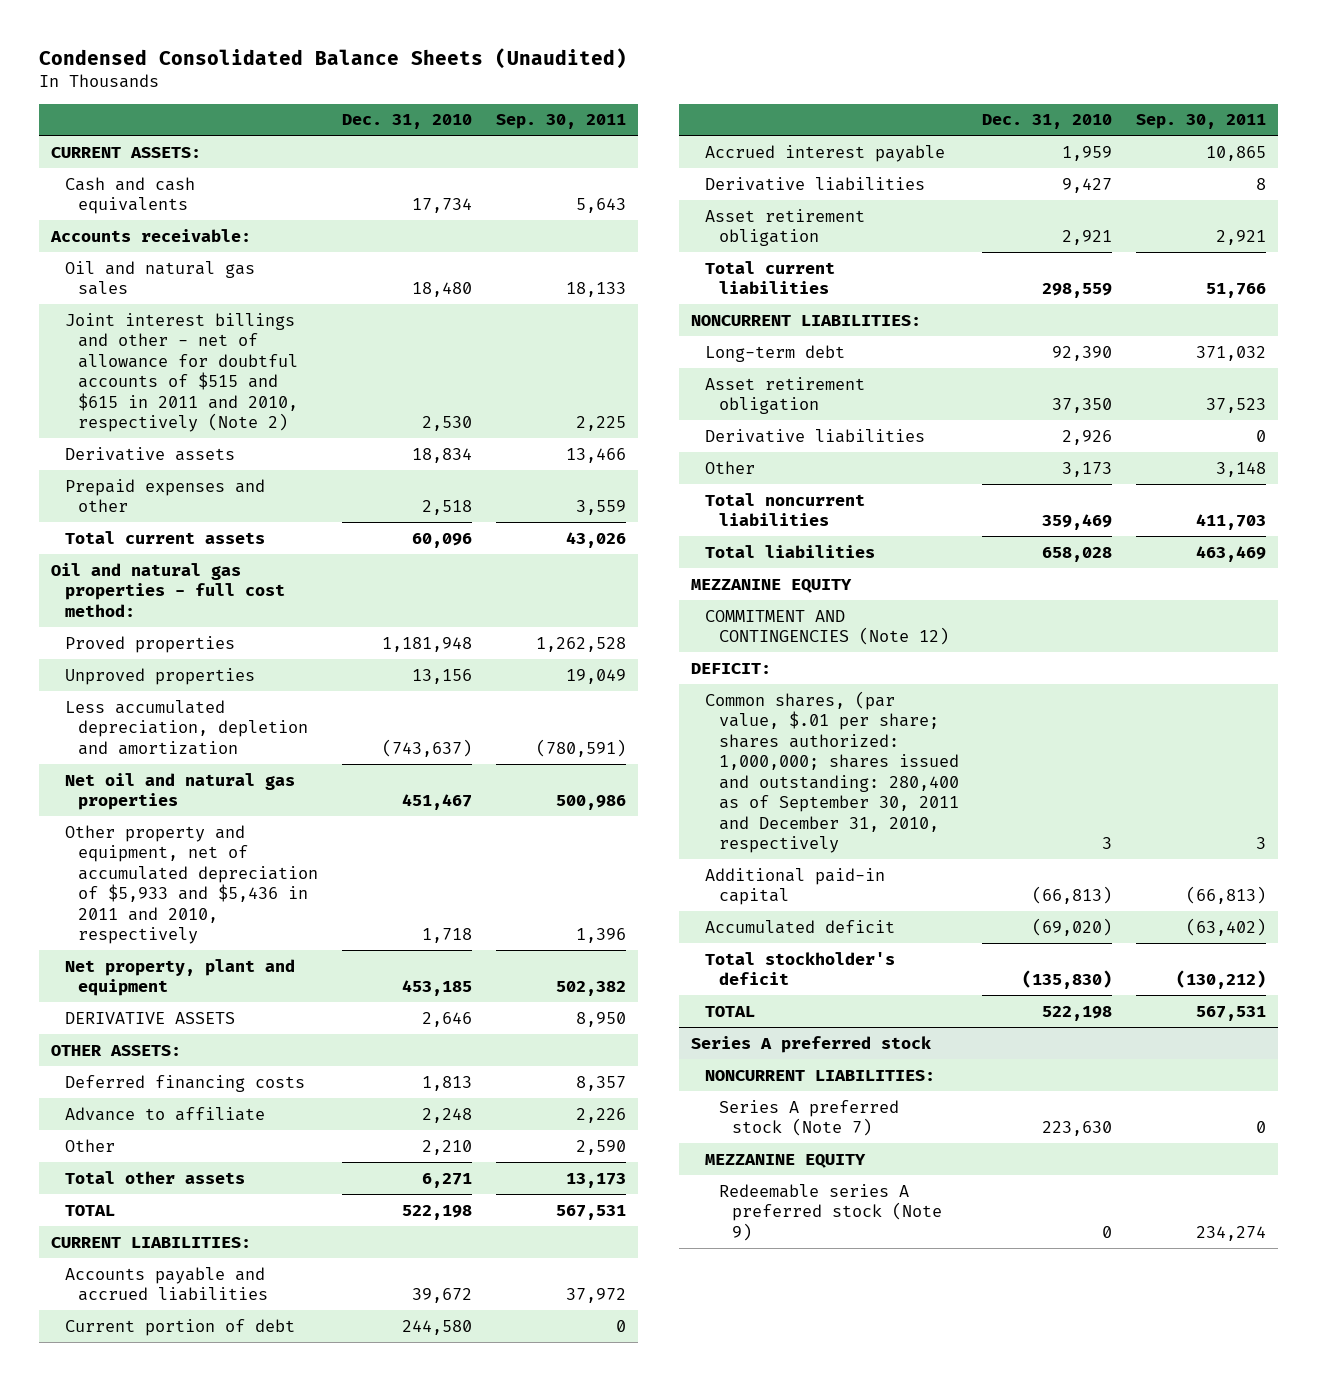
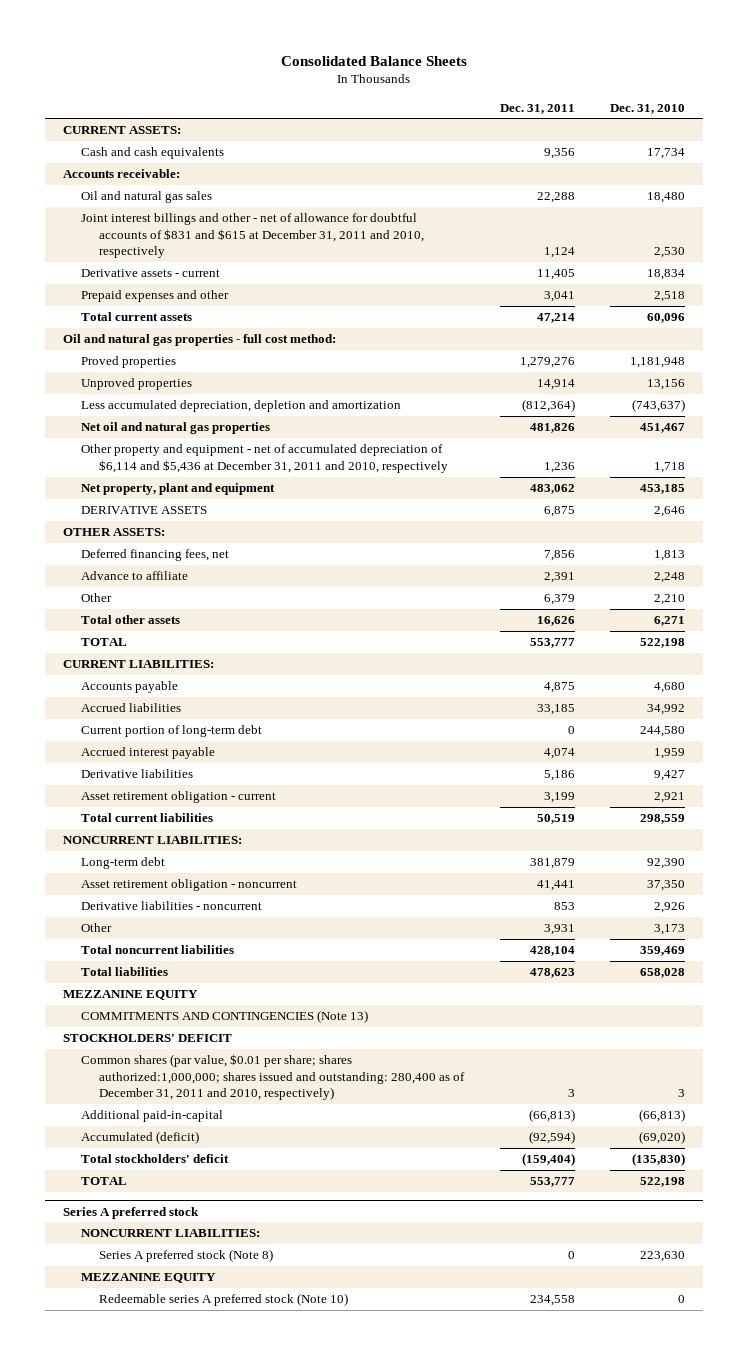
- Condensed Consolidated Balance Sheets (Unaudited)
+ Consolidated Balance Sheets
- | Dec. 31, 2010 | Sep. 30, 2011
+ | Dec. 31, 2011 | Dec. 31, 2010
- Joint interest billings and other - net of allowance for doubtful accounts of $515 and $615 in 2011 and 2010, respectively (Note 2) | 2,530 | 2,225
- Derivative assets | 18,834 | 13,466
+ Joint interest billings and other - net of allowance for doubtful accounts of $831 and $615 at December 31, 2011 and 2010, respectively | 1,124 | 2,530
+ Derivative assets - current | 11,405 | 18,834
- Other property and equipment, net of accumulated depreciation of $5,933 and $5,436 in 2011 and 2010, respectively | 1,718 | 1,396
+ Other property and equipment - net of accumulated depreciation of $6,114 and $5,436 at December 31, 2011 and 2010, respectively | 1,236 | 1,718
- Deferred financing costs | 1,813 | 8,357
+ Deferred financing fees, net | 7,856 | 1,813
- Accounts payable and accrued liabilities | 39,672 | 37,972
- Current portion of debt | 244,580 | 0
+ Accounts payable | 4,875 | 4,680
+ Accrued liabilities | 33,185 | 34,992
+ Current portion of long-term debt | 0 | 244,580
- Asset retirement obligation | 2,921 | 2,921
+ Asset retirement obligation - current | 3,199 | 2,921
- Asset retirement obligation | 37,350 | 37,523
- Derivative liabilities | 2,926 | 0
+ Asset retirement obligation - noncurrent | 41,441 | 37,350
+ Derivative liabilities - noncurrent | 853 | 2,926
- COMMITMENT AND CONTINGENCIES (Note 12)
- DEFICIT:
- Common shares, (par value, $.01 per share; shares authorized: 1,000,000; shares issued and outstanding: 280,400 as of September 30, 2011 and December 31, 2010, respectively | 3 | 3
- Additional paid-in capital | (66,813) | (66,813)
- Accumulated deficit | (69,020) | (63,402)
- Total stockholder's deficit | (135,830) | (130,212)
+ COMMITMENTS AND CONTINGENCIES (Note 13)
+ STOCKHOLDERS' DEFICIT
+ Common shares (par value, $0.01 per share; shares authorized:1,000,000; shares issued and outstanding: 280,400 as of December 31, 2011 and 2010, respectively) | 3 | 3
+ Additional paid-in-capital | (66,813) | (66,813)
+ Accumulated (deficit) | (92,594) | (69,020)
+ Total stockholders' deficit | (159,404) | (135,830)
@ Series A preferred stock
- Series A preferred stock (Note 7) | 223,630 | 0
+ Series A preferred stock (Note 8) | 0 | 223,630
- Redeemable series A preferred stock (Note 9) | 0 | 234,274
+ Redeemable series A preferred stock (Note 10) | 234,558 | 0

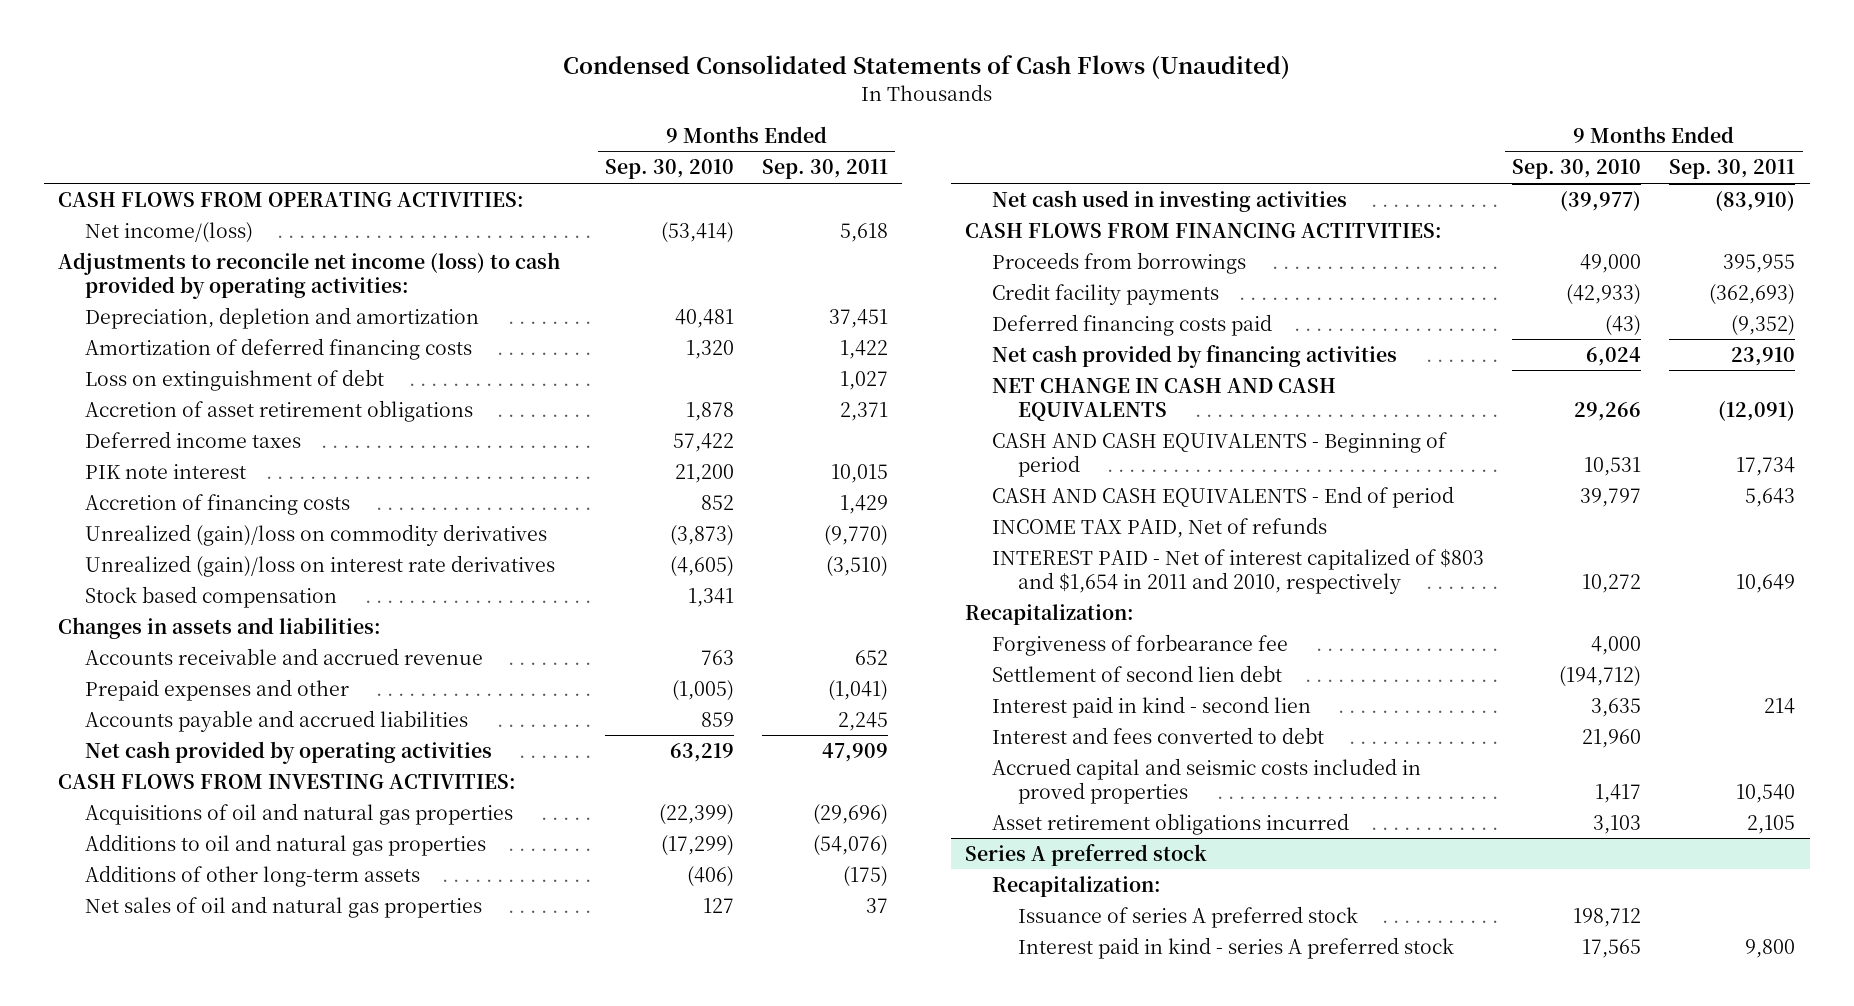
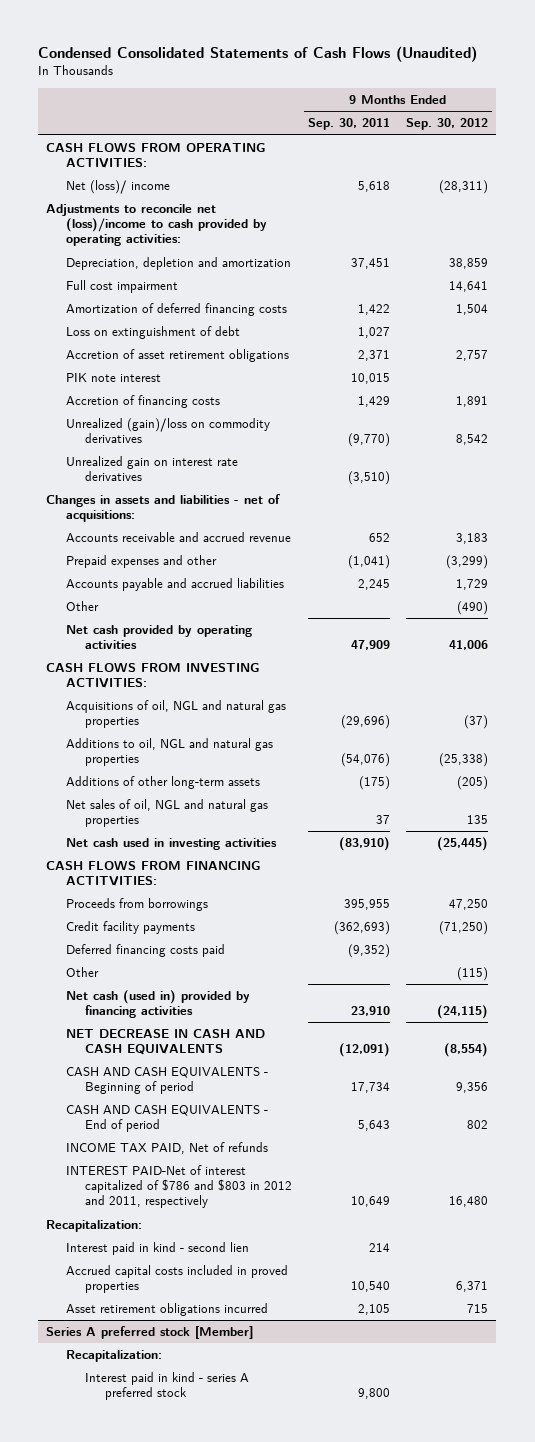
- | 9 Months Ended Sep. 30, 2010 | 9 Months Ended Sep. 30, 2011
+ | 9 Months Ended Sep. 30, 2011 | 9 Months Ended Sep. 30, 2012
- Net income/(loss) | (53,414) | 5,618
- Adjustments to reconcile net income (loss) to cash provided by operating activities:
+ Net (loss)/ income | 5,618 | (28,311)
+ Adjustments to reconcile net (loss)/income to cash provided by operating activities:
+ Full cost impairment | | 14,641
- Deferred income taxes | 57,422 |
- Unrealized (gain)/loss on interest rate derivatives | (4,605) | (3,510)
- Stock based compensation | 1,341 |
- Changes in assets and liabilities:
+ Unrealized gain on interest rate derivatives | (3,510) |
+ Changes in assets and liabilities - net of acquisitions:
+ Other | | (490)
- Acquisitions of oil and natural gas properties | (22,399) | (29,696)
- Additions to oil and natural gas properties | (17,299) | (54,076)
+ Acquisitions of oil, NGL and natural gas properties | (29,696) | (37)
+ Additions to oil, NGL and natural gas properties | (54,076) | (25,338)
- Net sales of oil and natural gas properties | 127 | 37
+ Net sales of oil, NGL and natural gas properties | 37 | 135
- Net cash provided by financing activities | 6,024 | 23,910
- NET CHANGE IN CASH AND CASH EQUIVALENTS | 29,266 | (12,091)
+ Other | | (115)
+ Net cash (used in) provided by financing activities | 23,910 | (24,115)
+ NET DECREASE IN CASH AND CASH EQUIVALENTS | (12,091) | (8,554)
- INTEREST PAID - Net of interest capitalized of $803 and $1,654 in 2011 and 2010, respectively | 10,272 | 10,649
+ INTEREST PAID-Net of interest capitalized of $786 and $803 in 2012 and 2011, respectively | 10,649 | 16,480
- Forgiveness of forbearance fee | 4,000 |
- Settlement of second lien debt | (194,712) |
- Interest and fees converted to debt | 21,960 |
- Accrued capital and seismic costs included in proved properties | 1,417 | 10,540
+ Accrued capital costs included in proved properties | 10,540 | 6,371
- Series A preferred stock
+ Series A preferred stock [Member]
- Issuance of series A preferred stock | 198,712 |

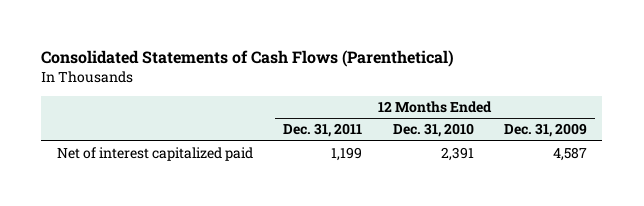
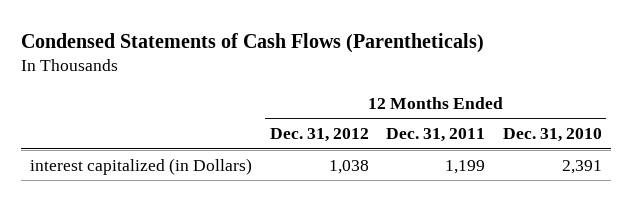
- Consolidated Statements of Cash Flows (Parenthetical)
+ Condensed Statements of Cash Flows (Parentheticals)
- | 12 Months Ended Dec. 31, 2011 | 12 Months Ended Dec. 31, 2010 | 12 Months Ended Dec. 31, 2009
+ | 12 Months Ended Dec. 31, 2012 | 12 Months Ended Dec. 31, 2011 | 12 Months Ended Dec. 31, 2010
- Net of interest capitalized paid | 1,199 | 2,391 | 4,587
+ interest capitalized (in Dollars) | 1,038 | 1,199 | 2,391

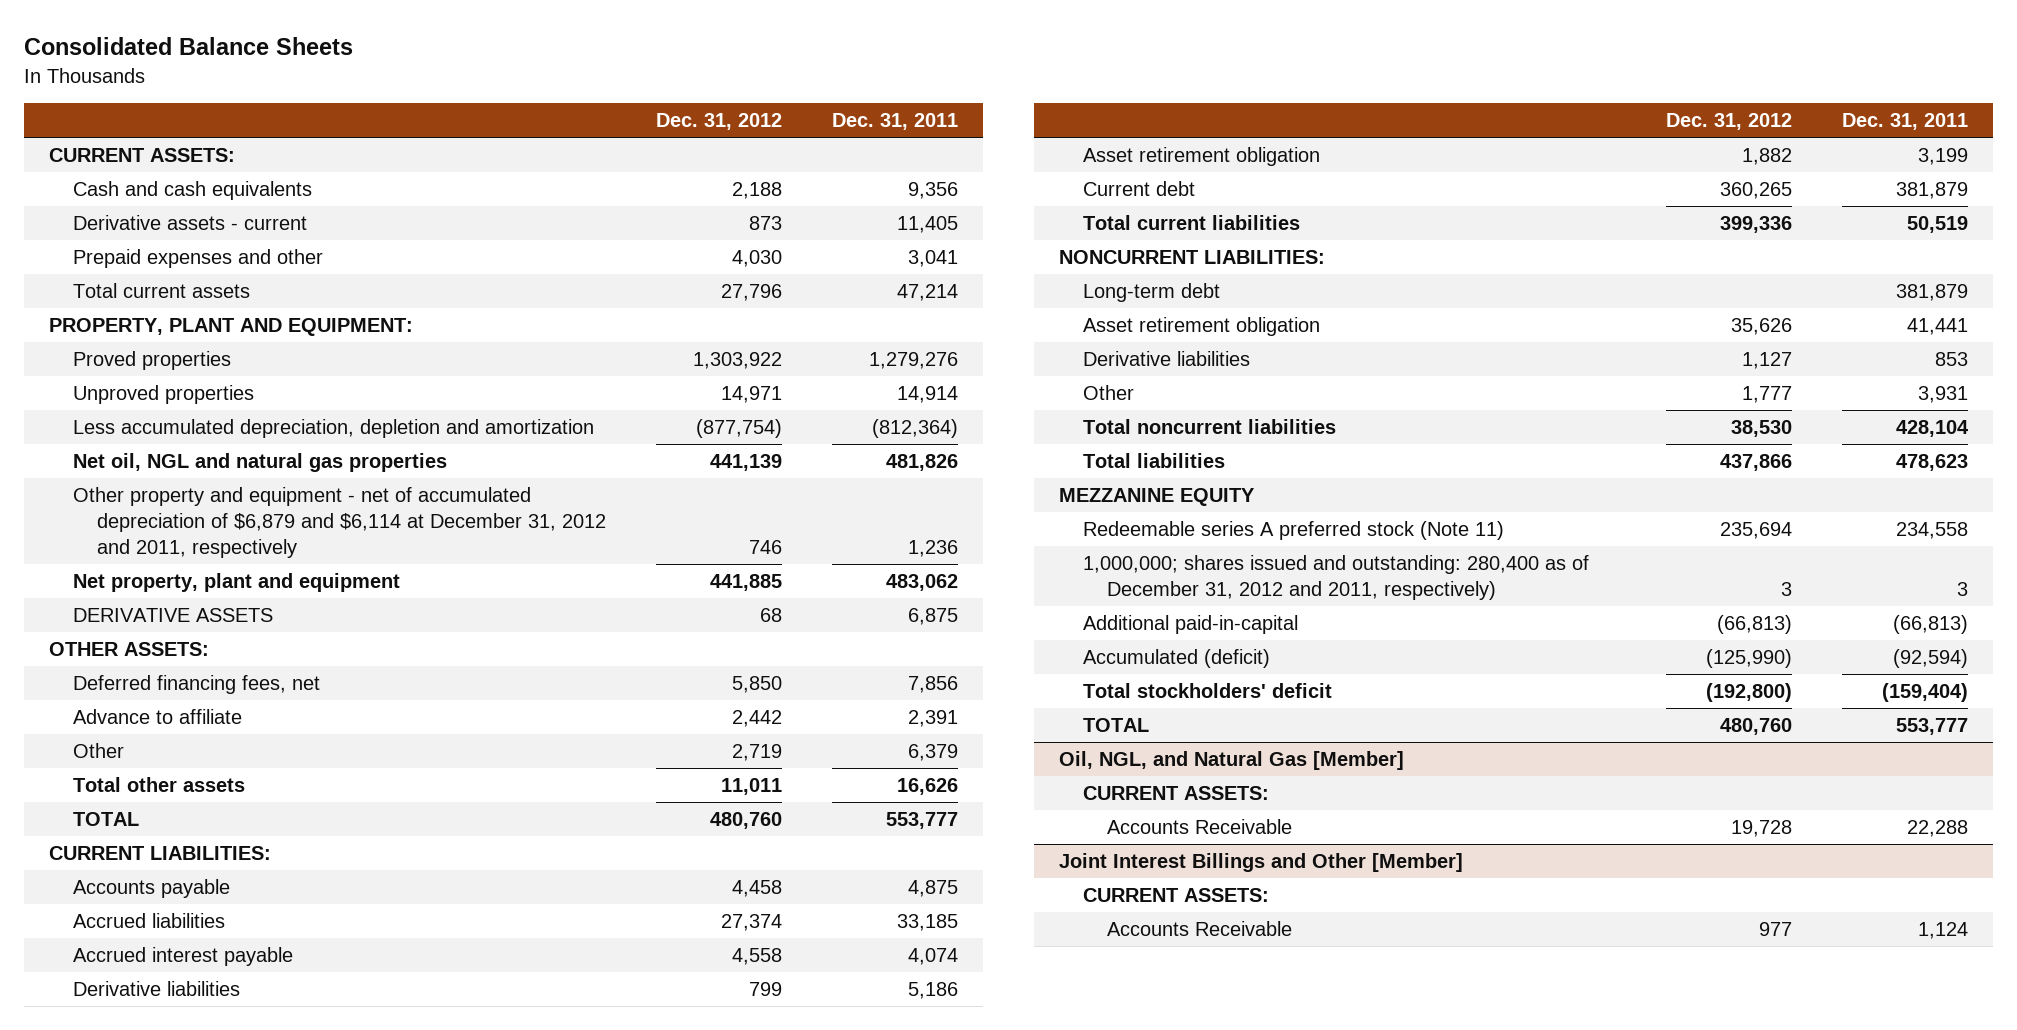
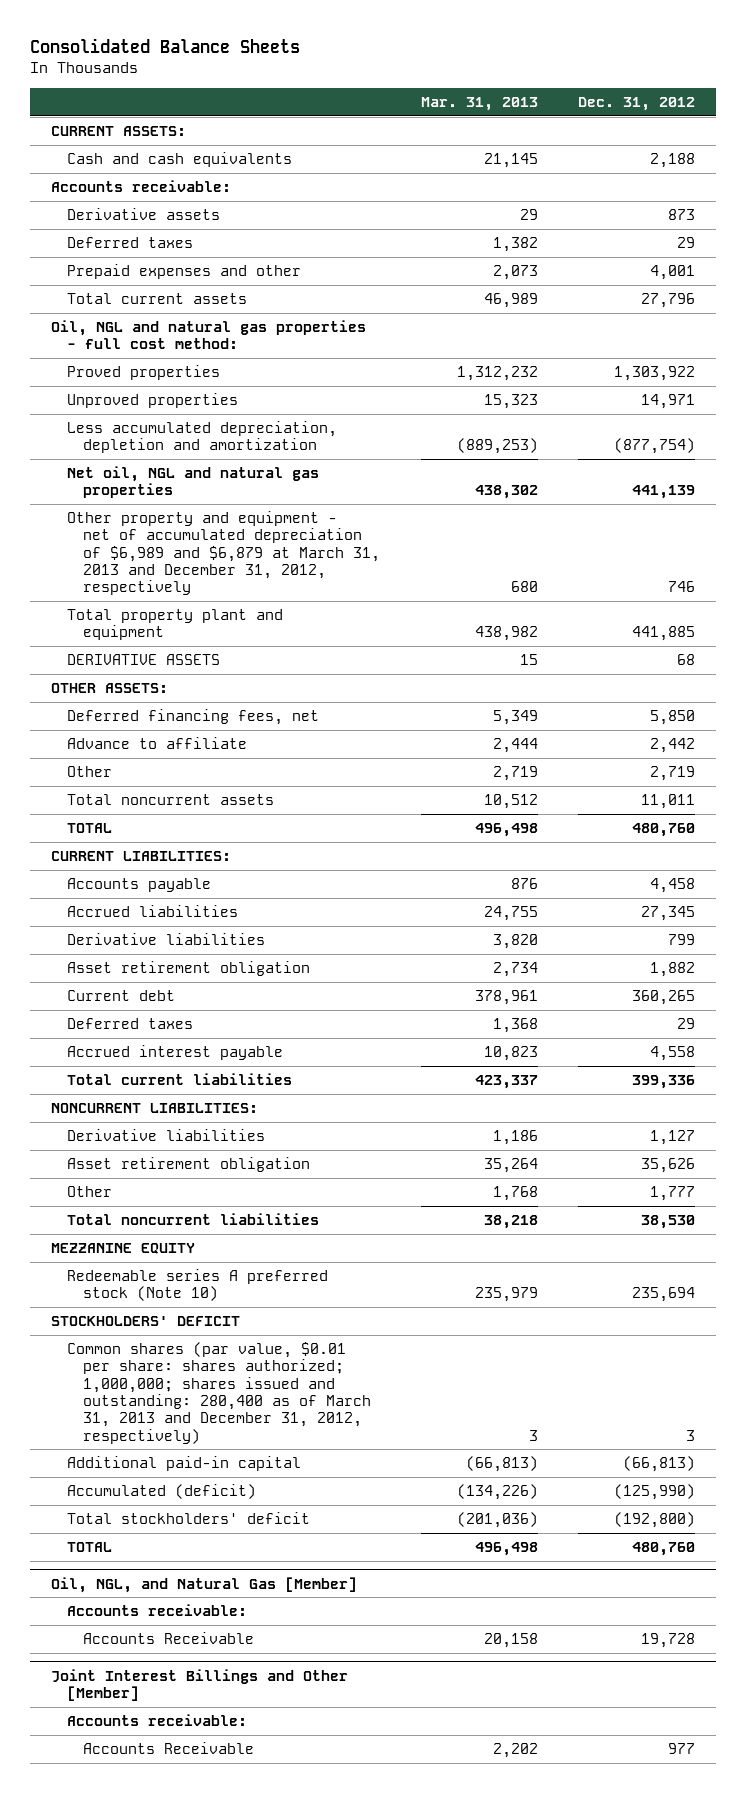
- | Dec. 31, 2012 | Dec. 31, 2011
+ | Mar. 31, 2013 | Dec. 31, 2012
- Derivative assets - current | 873 | 11,405
- Prepaid expenses and other | 4,030 | 3,041
+ Accounts receivable:
+ Derivative assets | 29 | 873
+ Deferred taxes | 1,382 | 29
+ Prepaid expenses and other | 2,073 | 4,001
- PROPERTY, PLANT AND EQUIPMENT:
+ Oil, NGL and natural gas properties - full cost method:
- Other property and equipment - net of accumulated depreciation of $6,879 and $6,114 at December 31, 2012 and 2011, respectively | 746 | 1,236
- Net property, plant and equipment | 441,885 | 483,062
+ Other property and equipment - net of accumulated depreciation of $6,989 and $6,879 at March 31, 2013 and December 31, 2012, respectively | 680 | 746
+ Total property plant and equipment | 438,982 | 441,885
- Total other assets | 11,011 | 16,626
+ Total noncurrent assets | 10,512 | 11,011
- Accrued liabilities | 27,374 | 33,185
+ Accrued liabilities | 24,755 | 27,345
+ Deferred taxes | 1,368 | 29
moved down: Accrued interest payable | 10,823 | 4,558
- Long-term debt | | 381,879
moved down: Asset retirement obligation | 35,264 | 35,626
- Total liabilities | 437,866 | 478,623
- Redeemable series A preferred stock (Note 11) | 235,694 | 234,558
- 1,000,000; shares issued and outstanding: 280,400 as of December 31, 2012 and 2011, respectively) | 3 | 3
- Additional paid-in-capital | (66,813) | (66,813)
+ Redeemable series A preferred stock (Note 10) | 235,979 | 235,694
+ STOCKHOLDERS' DEFICIT
+ Common shares (par value, $0.01 per share: shares authorized; 1,000,000; shares issued and outstanding: 280,400 as of March 31, 2013 and December 31, 2012, respectively) | 3 | 3
+ Additional paid-in capital | (66,813) | (66,813)
@ Oil, NGL, and Natural Gas [Member]
- CURRENT ASSETS:
+ Accounts receivable:
@ Joint Interest Billings and Other [Member]
- CURRENT ASSETS:
+ Accounts receivable:

